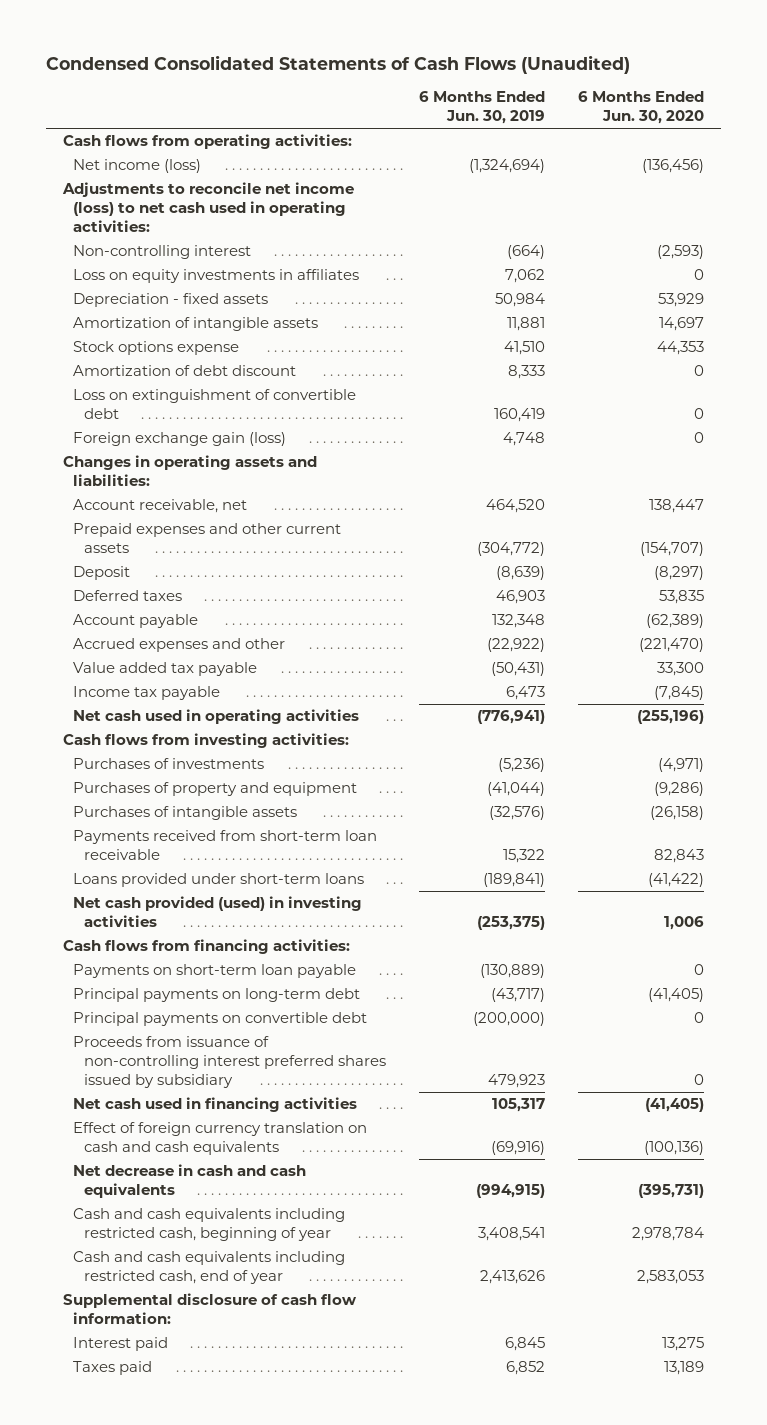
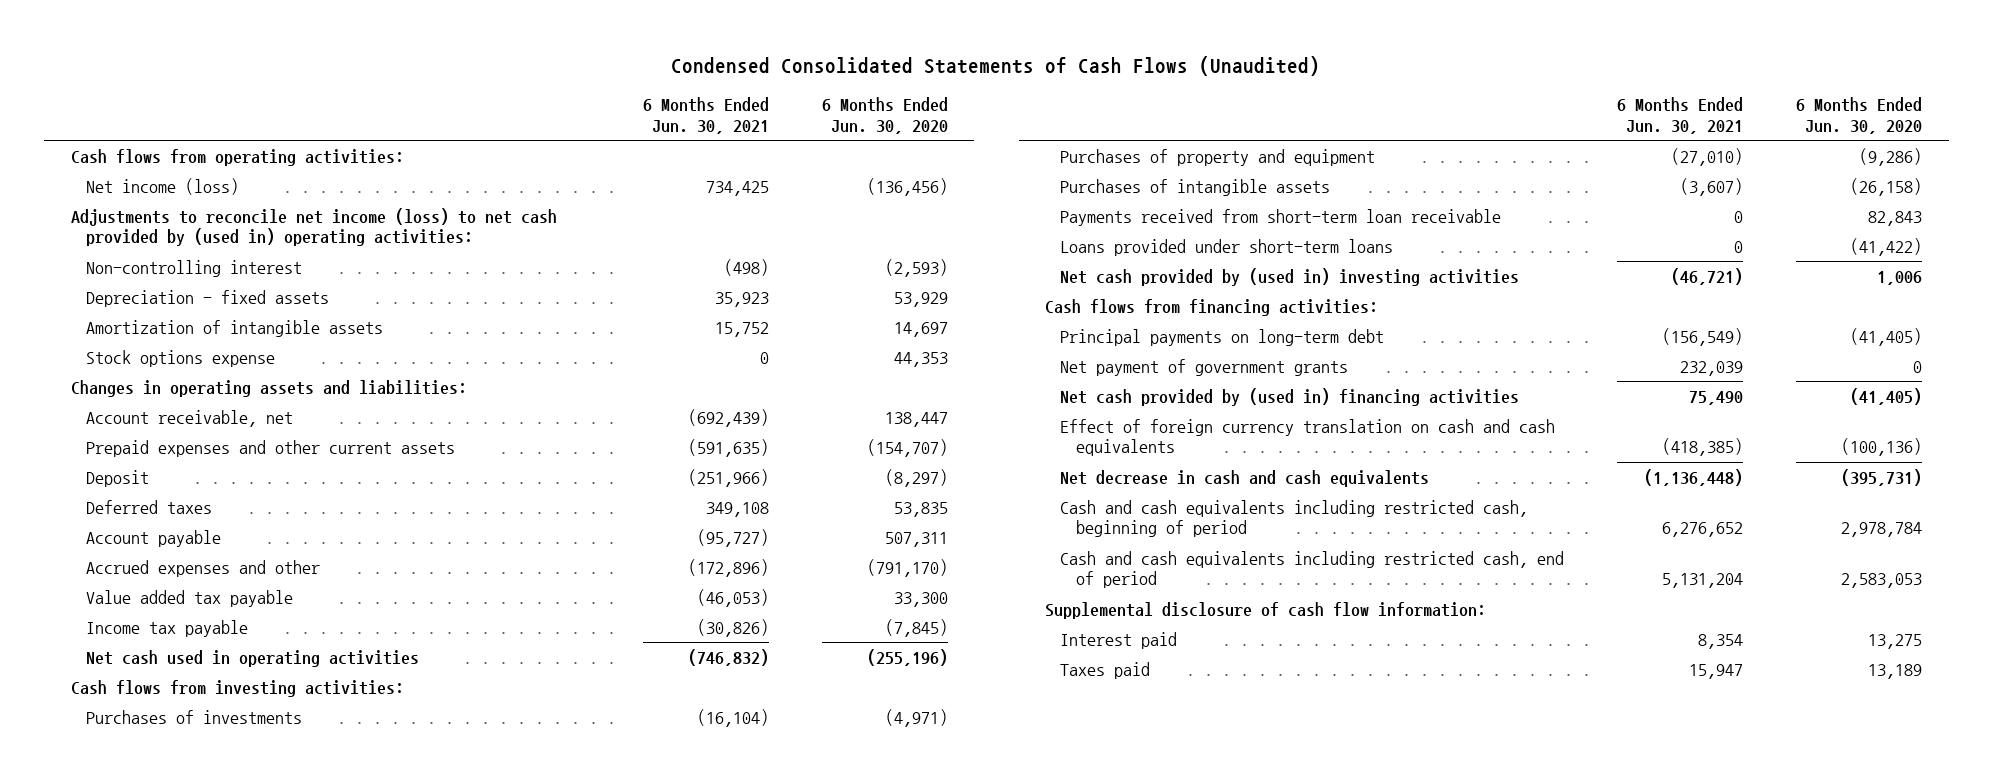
- | 6 Months Ended Jun. 30, 2019 | 6 Months Ended Jun. 30, 2020
+ | 6 Months Ended Jun. 30, 2021 | 6 Months Ended Jun. 30, 2020
- Adjustments to reconcile net income (loss) to net cash used in operating activities:
+ Adjustments to reconcile net income (loss) to net cash provided by (used in) operating activities:
- Loss on equity investments in affiliates | 7,062 | 0
- Amortization of debt discount | 8,333 | 0
- Loss on extinguishment of convertible debt | 160,419 | 0
- Foreign exchange gain (loss) | 4,748 | 0
- Account payable | 132,348 | (62,389)
- Accrued expenses and other | (22,922) | (221,470)
+ Account payable | (95,727) | 507,311
+ Accrued expenses and other | (172,896) | (791,170)
- Net cash provided (used) in investing activities | (253,375) | 1,006
+ Net cash provided by (used in) investing activities | (46,721) | 1,006
- Payments on short-term loan payable | (130,889) | 0
- Principal payments on convertible debt | (200,000) | 0
- Proceeds from issuance of non-controlling interest preferred shares issued by subsidiary | 479,923 | 0
- Net cash used in financing activities | 105,317 | (41,405)
+ Net payment of government grants | 232,039 | 0
+ Net cash provided by (used in) financing activities | 75,490 | (41,405)
- Cash and cash equivalents including restricted cash, beginning of year | 3,408,541 | 2,978,784
- Cash and cash equivalents including restricted cash, end of year | 2,413,626 | 2,583,053
+ Cash and cash equivalents including restricted cash, beginning of period | 6,276,652 | 2,978,784
+ Cash and cash equivalents including restricted cash, end of period | 5,131,204 | 2,583,053

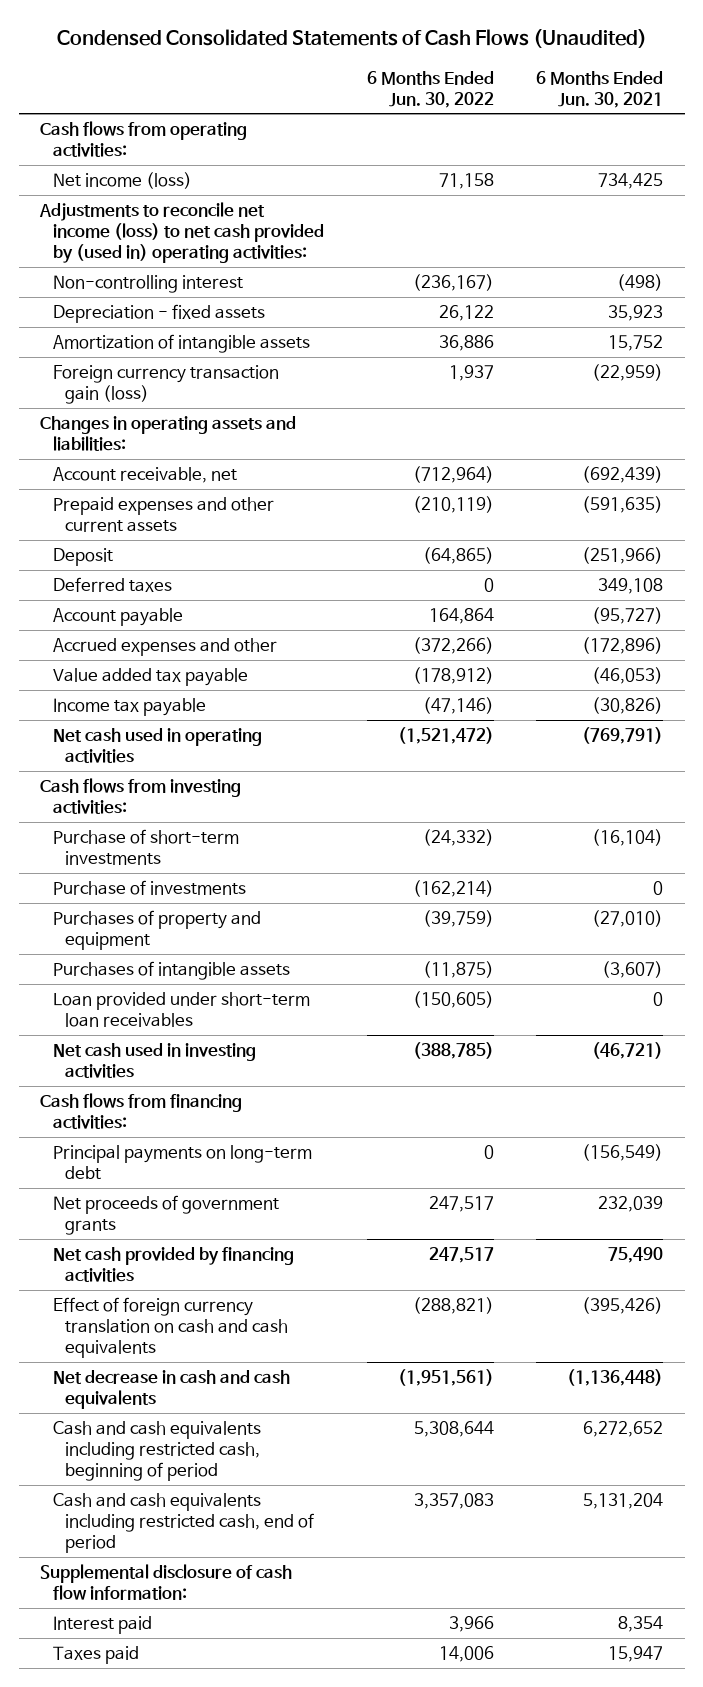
- | 6 Months Ended Jun. 30, 2021 | 6 Months Ended Jun. 30, 2020
+ | 6 Months Ended Jun. 30, 2022 | 6 Months Ended Jun. 30, 2021
- Stock options expense | 0 | 44,353
+ Foreign currency transaction gain (loss) | 1,937 | (22,959)
- Net cash used in operating activities | (746,832) | (255,196)
+ Net cash used in operating activities | (1,521,472) | (769,791)
- Purchases of investments | (16,104) | (4,971)
+ Purchase of short-term investments | (24,332) | (16,104)
+ Purchase of investments | (162,214) | 0
- Payments received from short-term loan receivable | 0 | 82,843
- Loans provided under short-term loans | 0 | (41,422)
- Net cash provided by (used in) investing activities | (46,721) | 1,006
+ Loan provided under short-term loan receivables | (150,605) | 0
+ Net cash used in investing activities | (388,785) | (46,721)
- Net payment of government grants | 232,039 | 0
- Net cash provided by (used in) financing activities | 75,490 | (41,405)
- Effect of foreign currency translation on cash and cash equivalents | (418,385) | (100,136)
+ Net proceeds of government grants | 247,517 | 232,039
+ Net cash provided by financing activities | 247,517 | 75,490
+ Effect of foreign currency translation on cash and cash equivalents | (288,821) | (395,426)
- Cash and cash equivalents including restricted cash, beginning of period | 6,276,652 | 2,978,784
+ Cash and cash equivalents including restricted cash, beginning of period | 5,308,644 | 6,272,652

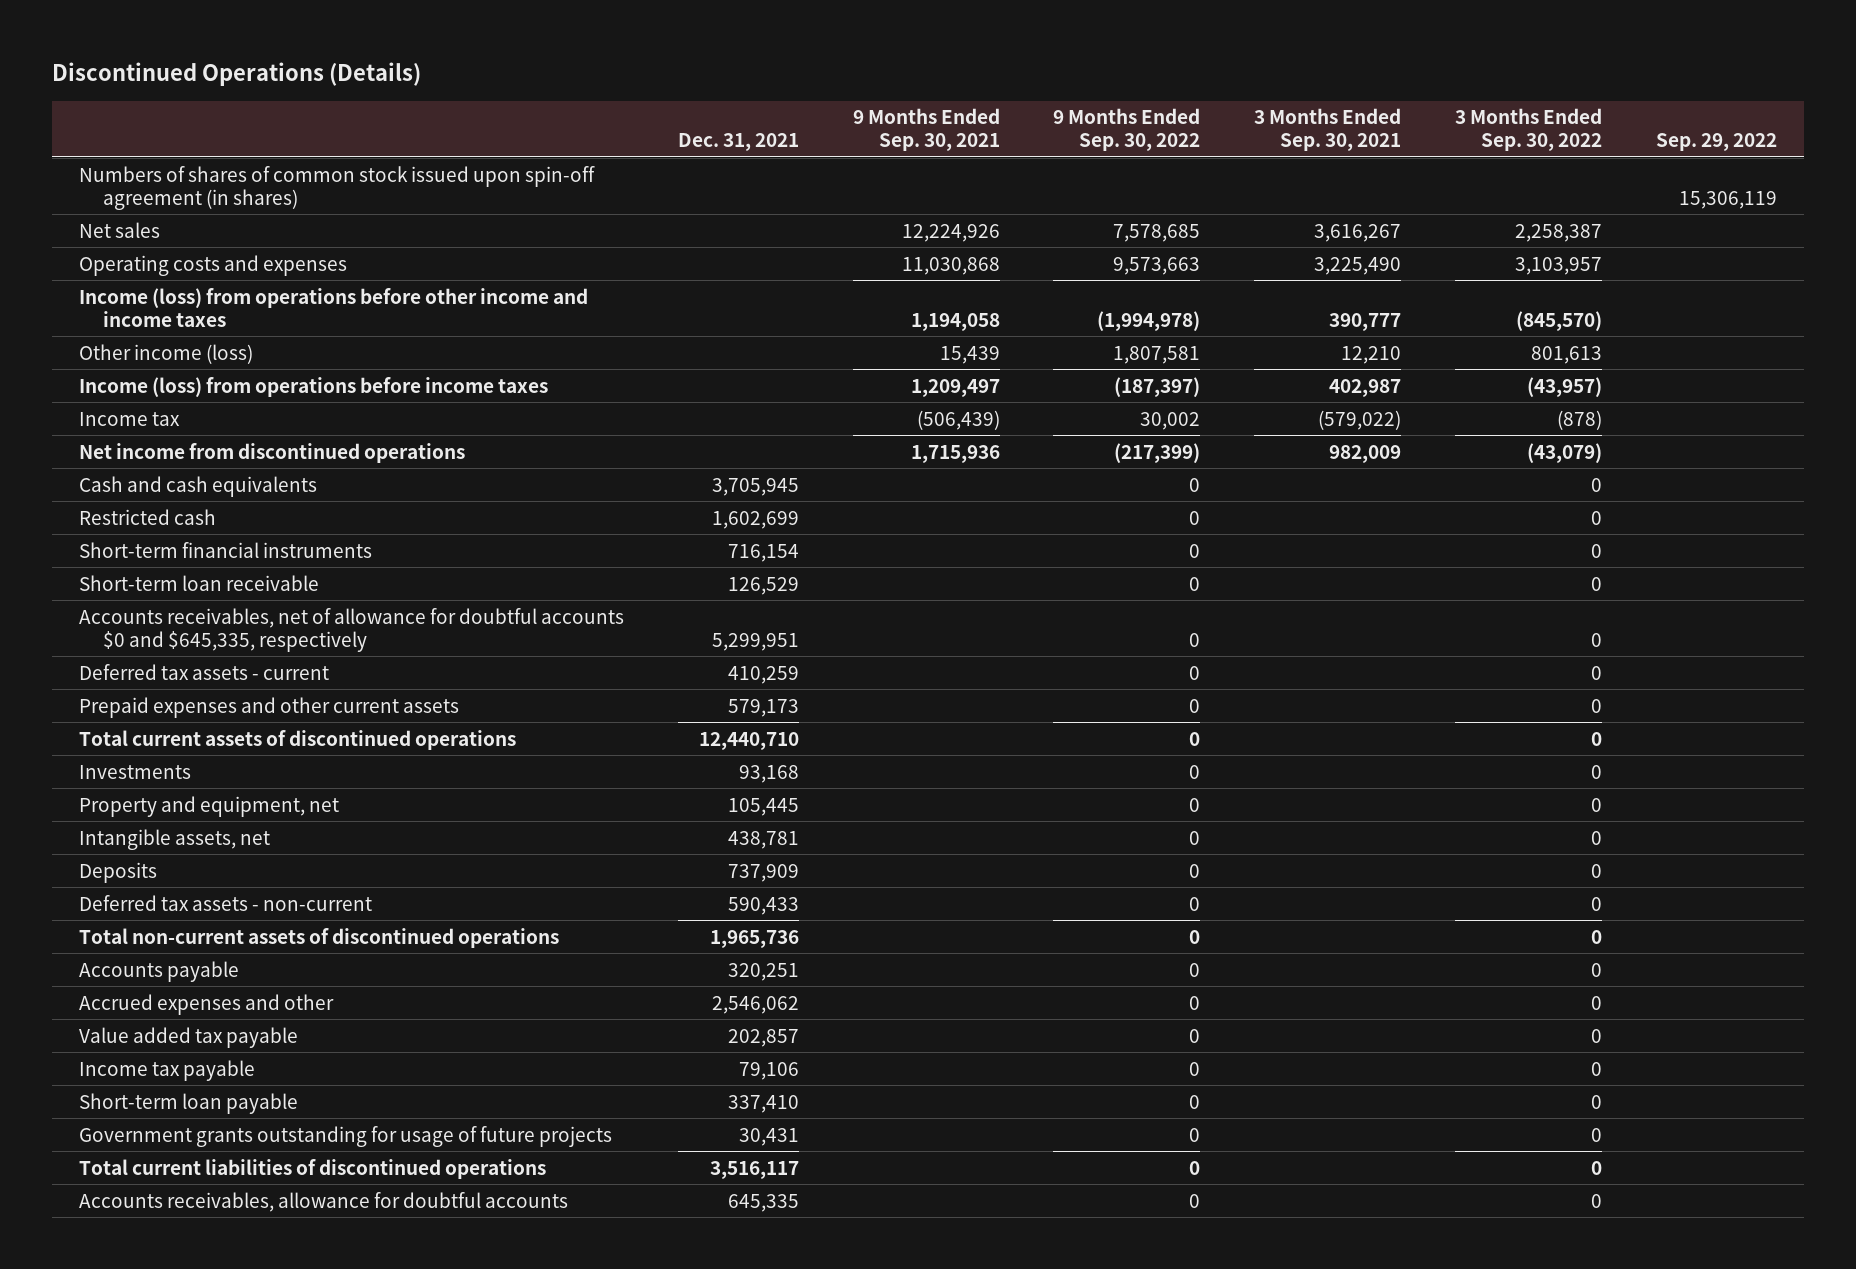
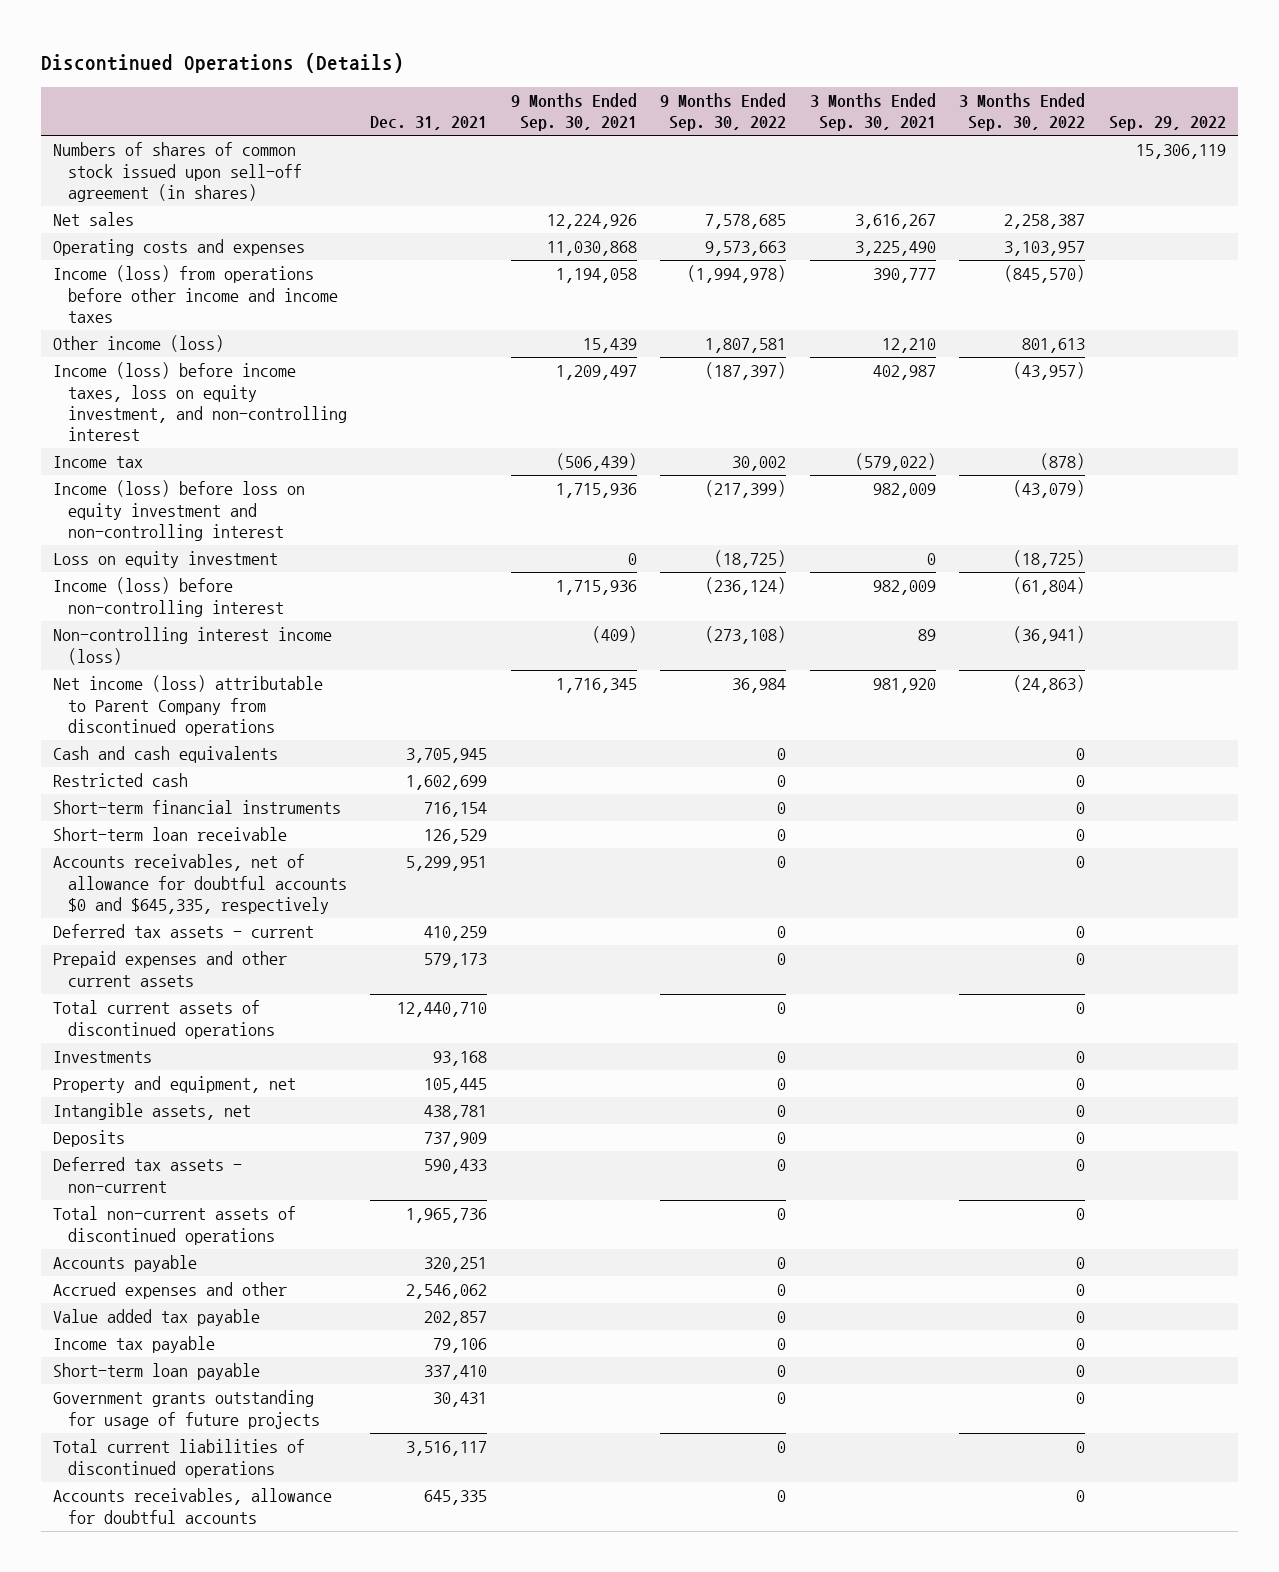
- Numbers of shares of common stock issued upon spin-off agreement (in shares) | | | | | | 15,306,119
+ Numbers of shares of common stock issued upon sell-off agreement (in shares) | | | | | | 15,306,119
- Income (loss) from operations before income taxes | | 1,209,497 | (187,397) | 402,987 | (43,957) |
+ Income (loss) before income taxes, loss on equity investment, and non-controlling interest | | 1,209,497 | (187,397) | 402,987 | (43,957) |
- Net income from discontinued operations | | 1,715,936 | (217,399) | 982,009 | (43,079) |
+ Income (loss) before loss on equity investment and non-controlling interest | | 1,715,936 | (217,399) | 982,009 | (43,079) |
+ Loss on equity investment | | 0 | (18,725) | 0 | (18,725) |
+ Income (loss) before non-controlling interest | | 1,715,936 | (236,124) | 982,009 | (61,804) |
+ Non-controlling interest income (loss) | | (409) | (273,108) | 89 | (36,941) |
+ Net income (loss) attributable to Parent Company from discontinued operations | | 1,716,345 | 36,984 | 981,920 | (24,863) |

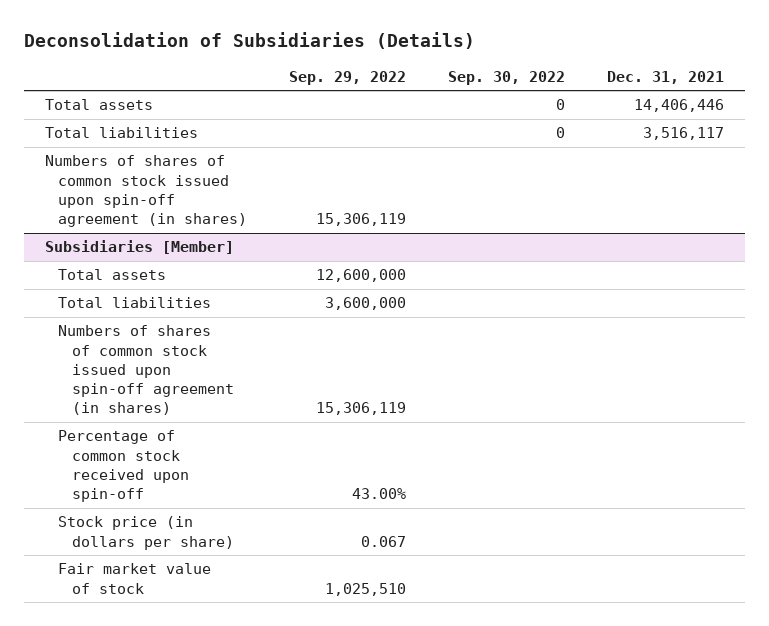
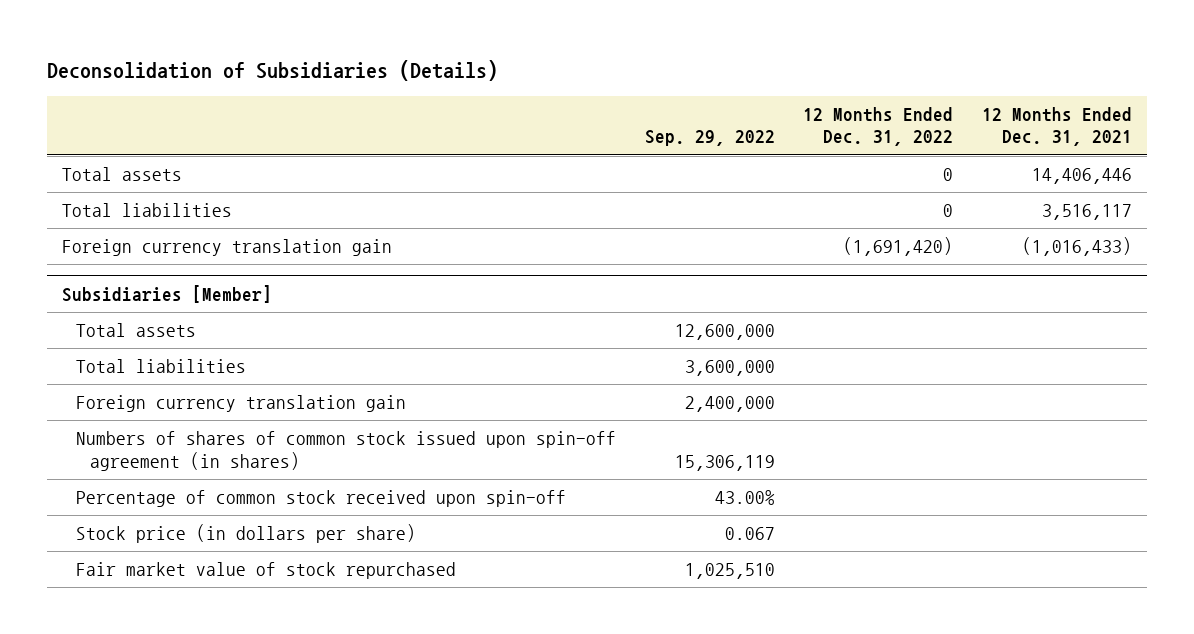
- | Sep. 29, 2022 | Sep. 30, 2022 | Dec. 31, 2021
+ | Sep. 29, 2022 | 12 Months Ended Dec. 31, 2022 | 12 Months Ended Dec. 31, 2021
- Numbers of shares of common stock issued upon spin-off agreement (in shares) | 15,306,119 | |
+ Foreign currency translation gain | | (1,691,420) | (1,016,433)
@ Subsidiaries [Member]
+ Foreign currency translation gain | 2,400,000 | |
- Fair market value of stock | 1,025,510 | |
+ Fair market value of stock repurchased | 1,025,510 | |

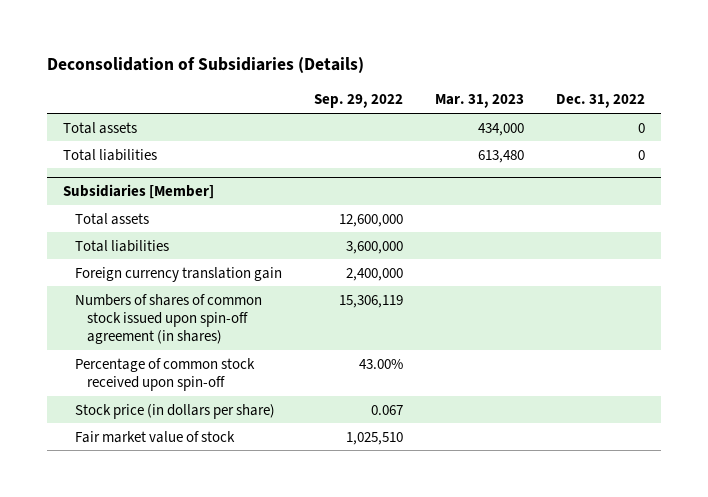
- | Sep. 29, 2022 | 12 Months Ended Dec. 31, 2022 | 12 Months Ended Dec. 31, 2021
+ | Sep. 29, 2022 | Mar. 31, 2023 | Dec. 31, 2022
- Foreign currency translation gain | | (1,691,420) | (1,016,433)
@ Subsidiaries [Member]
- Fair market value of stock repurchased | 1,025,510 | |
+ Fair market value of stock | 1,025,510 | |

